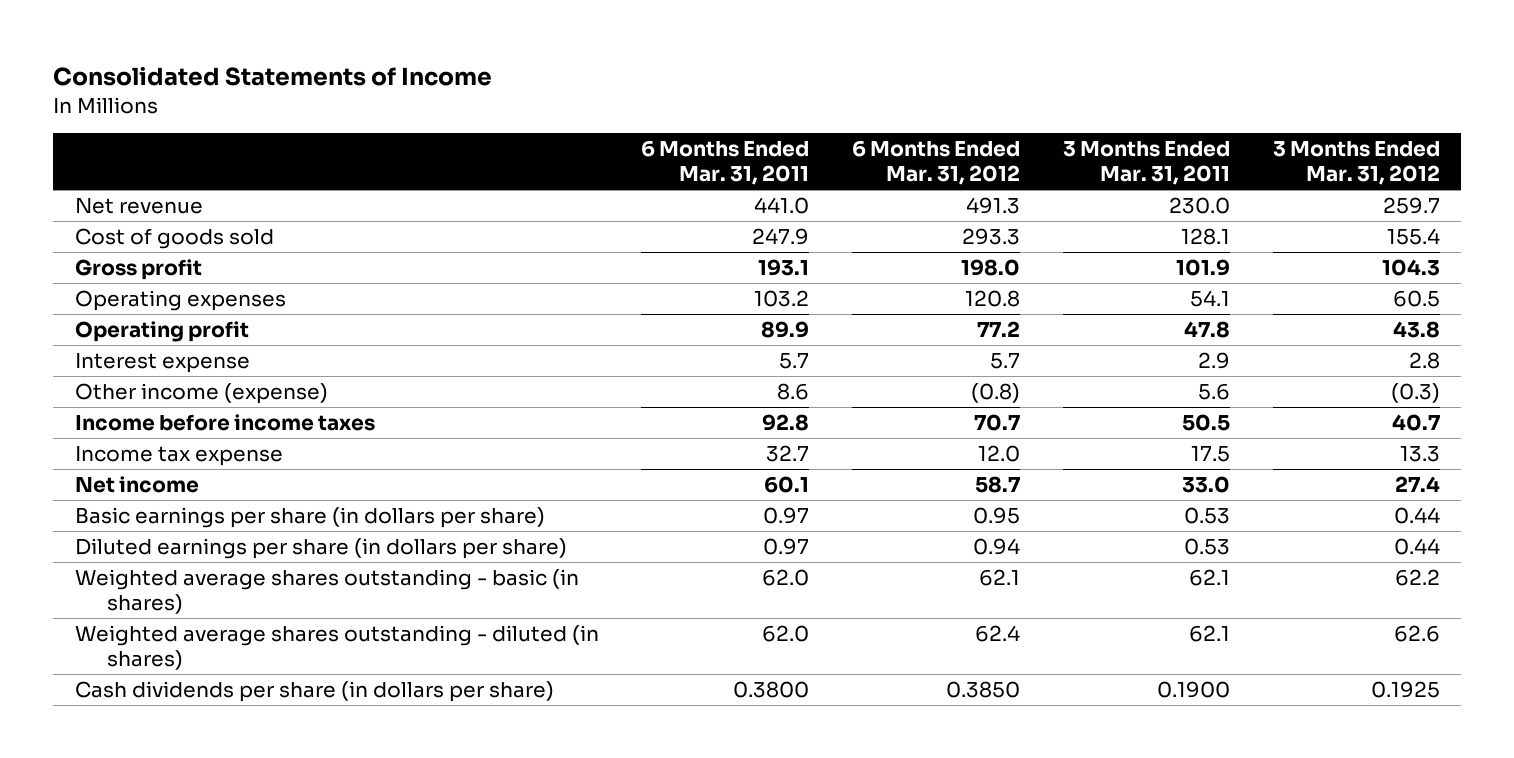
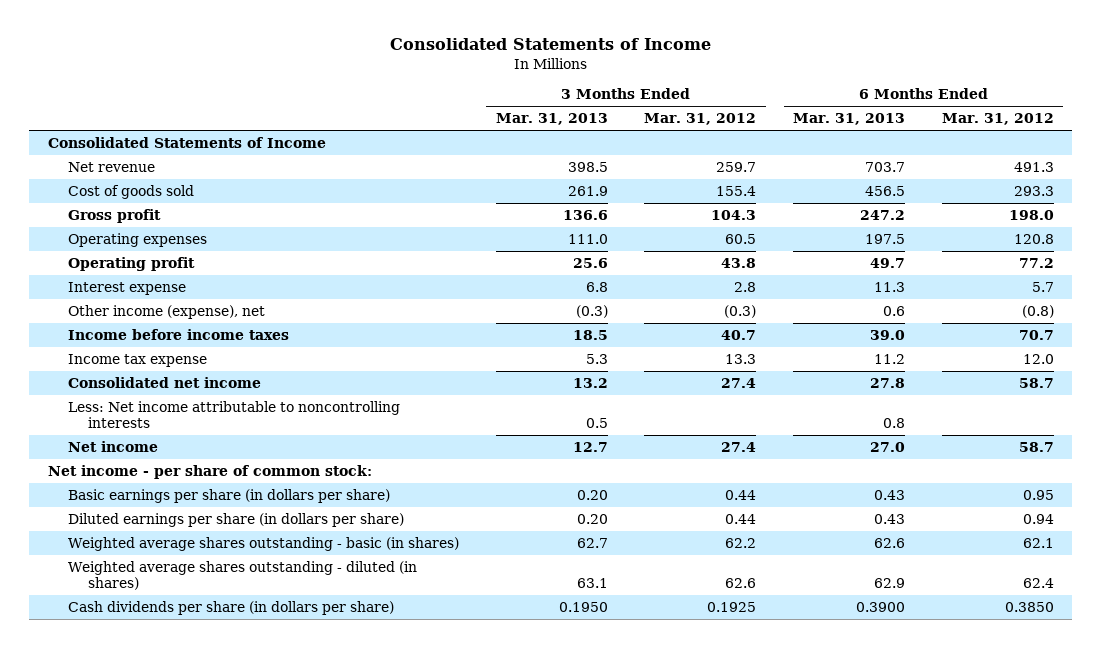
- | 6 Months Ended Mar. 31, 2011 | 6 Months Ended Mar. 31, 2012 | 3 Months Ended Mar. 31, 2011 | 3 Months Ended Mar. 31, 2012
+ | 3 Months Ended Mar. 31, 2013 | 3 Months Ended Mar. 31, 2012 | 6 Months Ended Mar. 31, 2013 | 6 Months Ended Mar. 31, 2012
+ Consolidated Statements of Income
- Other income (expense) | 8.6 | (0.8) | 5.6 | (0.3)
+ Other income (expense), net | (0.3) | (0.3) | 0.6 | (0.8)
+ Consolidated net income | 13.2 | 27.4 | 27.8 | 58.7
+ Less: Net income attributable to noncontrolling interests | 0.5 | | 0.8 |
+ Net income - per share of common stock:

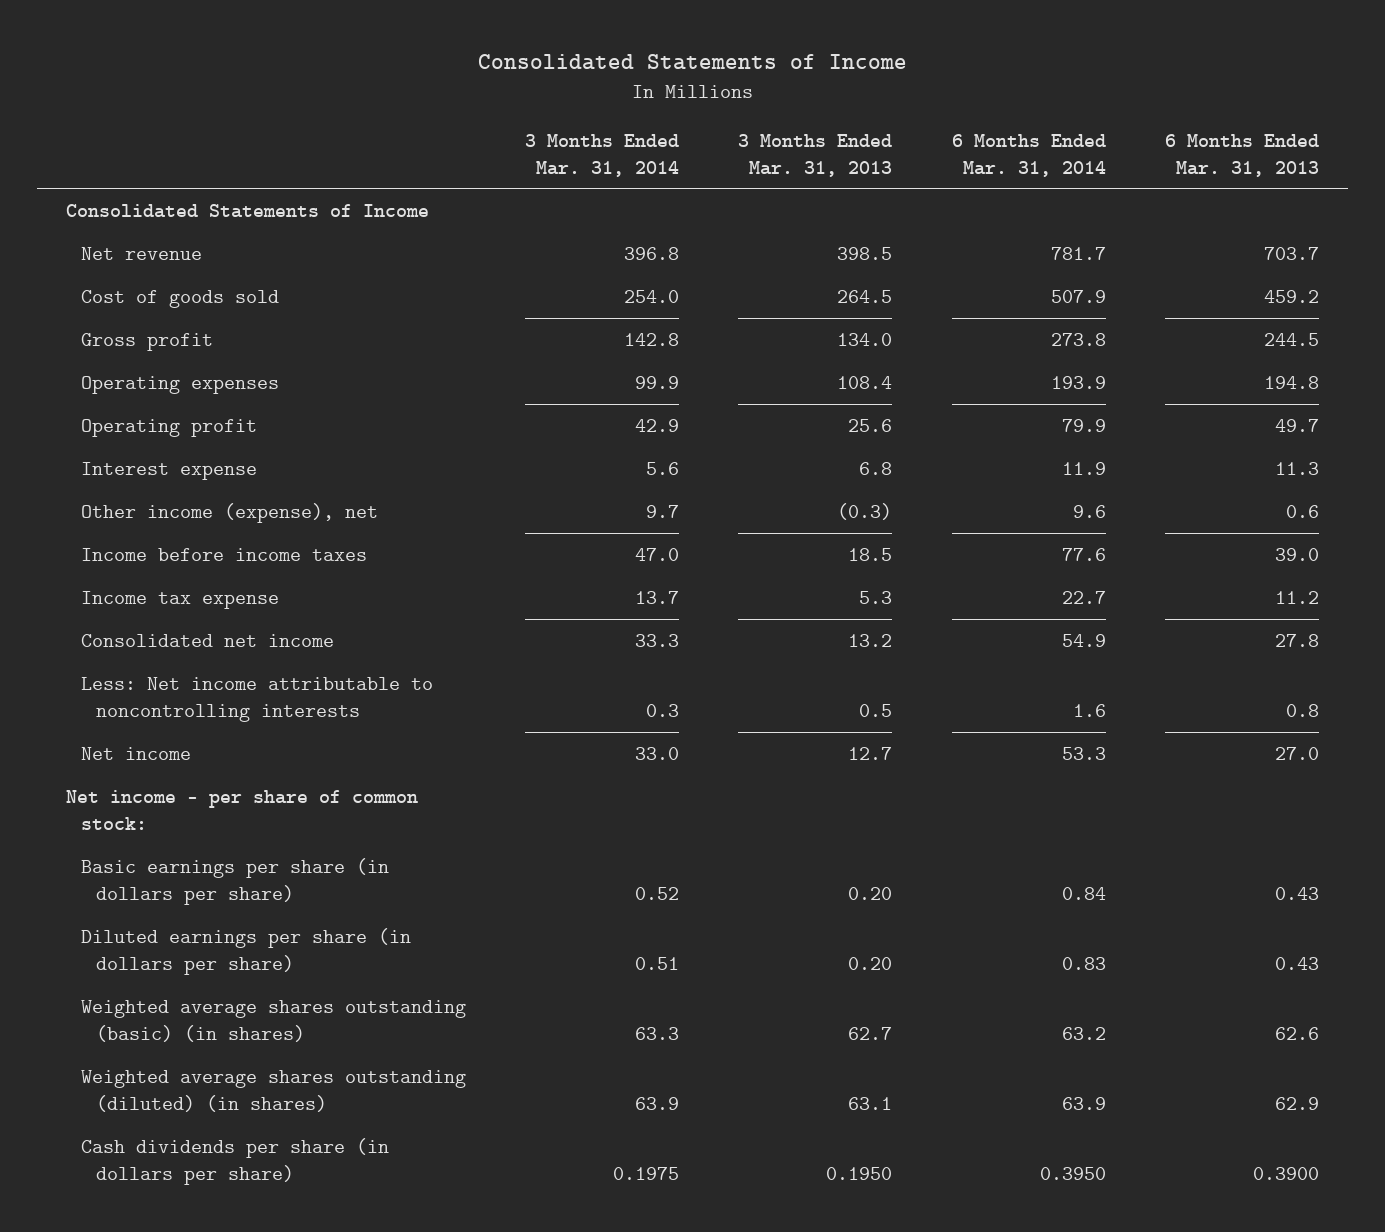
- | 3 Months Ended Mar. 31, 2013 | 3 Months Ended Mar. 31, 2012 | 6 Months Ended Mar. 31, 2013 | 6 Months Ended Mar. 31, 2012
+ | 3 Months Ended Mar. 31, 2014 | 3 Months Ended Mar. 31, 2013 | 6 Months Ended Mar. 31, 2014 | 6 Months Ended Mar. 31, 2013
- Cost of goods sold | 261.9 | 155.4 | 456.5 | 293.3
- Gross profit | 136.6 | 104.3 | 247.2 | 198.0
- Operating expenses | 111.0 | 60.5 | 197.5 | 120.8
+ Cost of goods sold | 254.0 | 264.5 | 507.9 | 459.2
+ Gross profit | 142.8 | 134.0 | 273.8 | 244.5
+ Operating expenses | 99.9 | 108.4 | 193.9 | 194.8
- Weighted average shares outstanding - basic (in shares) | 62.7 | 62.2 | 62.6 | 62.1
- Weighted average shares outstanding - diluted (in shares) | 63.1 | 62.6 | 62.9 | 62.4
+ Weighted average shares outstanding (basic) (in shares) | 63.3 | 62.7 | 63.2 | 62.6
+ Weighted average shares outstanding (diluted) (in shares) | 63.9 | 63.1 | 63.9 | 62.9

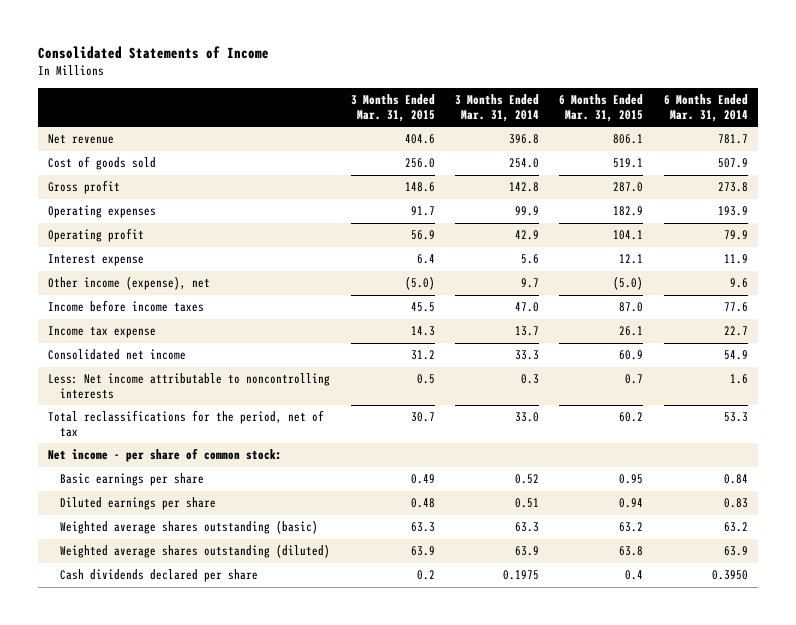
- | 3 Months Ended Mar. 31, 2014 | 3 Months Ended Mar. 31, 2013 | 6 Months Ended Mar. 31, 2014 | 6 Months Ended Mar. 31, 2013
+ | 3 Months Ended Mar. 31, 2015 | 3 Months Ended Mar. 31, 2014 | 6 Months Ended Mar. 31, 2015 | 6 Months Ended Mar. 31, 2014
- Consolidated Statements of Income
- Net income | 33.0 | 12.7 | 53.3 | 27.0
+ Total reclassifications for the period, net of tax | 30.7 | 33.0 | 60.2 | 53.3
- Basic earnings per share (in dollars per share) | 0.52 | 0.20 | 0.84 | 0.43
- Diluted earnings per share (in dollars per share) | 0.51 | 0.20 | 0.83 | 0.43
- Weighted average shares outstanding (basic) (in shares) | 63.3 | 62.7 | 63.2 | 62.6
- Weighted average shares outstanding (diluted) (in shares) | 63.9 | 63.1 | 63.9 | 62.9
- Cash dividends per share (in dollars per share) | 0.1975 | 0.1950 | 0.3950 | 0.3900
+ Basic earnings per share | 0.49 | 0.52 | 0.95 | 0.84
+ Diluted earnings per share | 0.48 | 0.51 | 0.94 | 0.83
+ Weighted average shares outstanding (basic) | 63.3 | 63.3 | 63.2 | 63.2
+ Weighted average shares outstanding (diluted) | 63.9 | 63.9 | 63.8 | 63.9
+ Cash dividends declared per share | 0.2 | 0.1975 | 0.4 | 0.3950

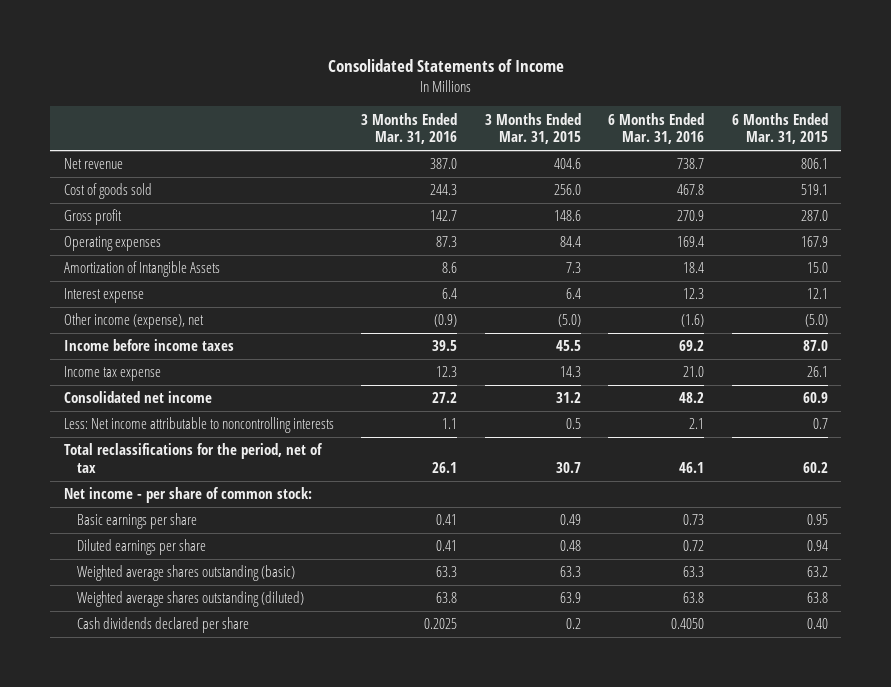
- | 3 Months Ended Mar. 31, 2015 | 3 Months Ended Mar. 31, 2014 | 6 Months Ended Mar. 31, 2015 | 6 Months Ended Mar. 31, 2014
+ | 3 Months Ended Mar. 31, 2016 | 3 Months Ended Mar. 31, 2015 | 6 Months Ended Mar. 31, 2016 | 6 Months Ended Mar. 31, 2015
- Operating expenses | 91.7 | 99.9 | 182.9 | 193.9
- Operating profit | 56.9 | 42.9 | 104.1 | 79.9
+ Operating expenses | 87.3 | 84.4 | 169.4 | 167.9
+ Amortization of Intangible Assets | 8.6 | 7.3 | 18.4 | 15.0
- Cash dividends declared per share | 0.2 | 0.1975 | 0.4 | 0.3950
+ Cash dividends declared per share | 0.2025 | 0.2 | 0.4050 | 0.40

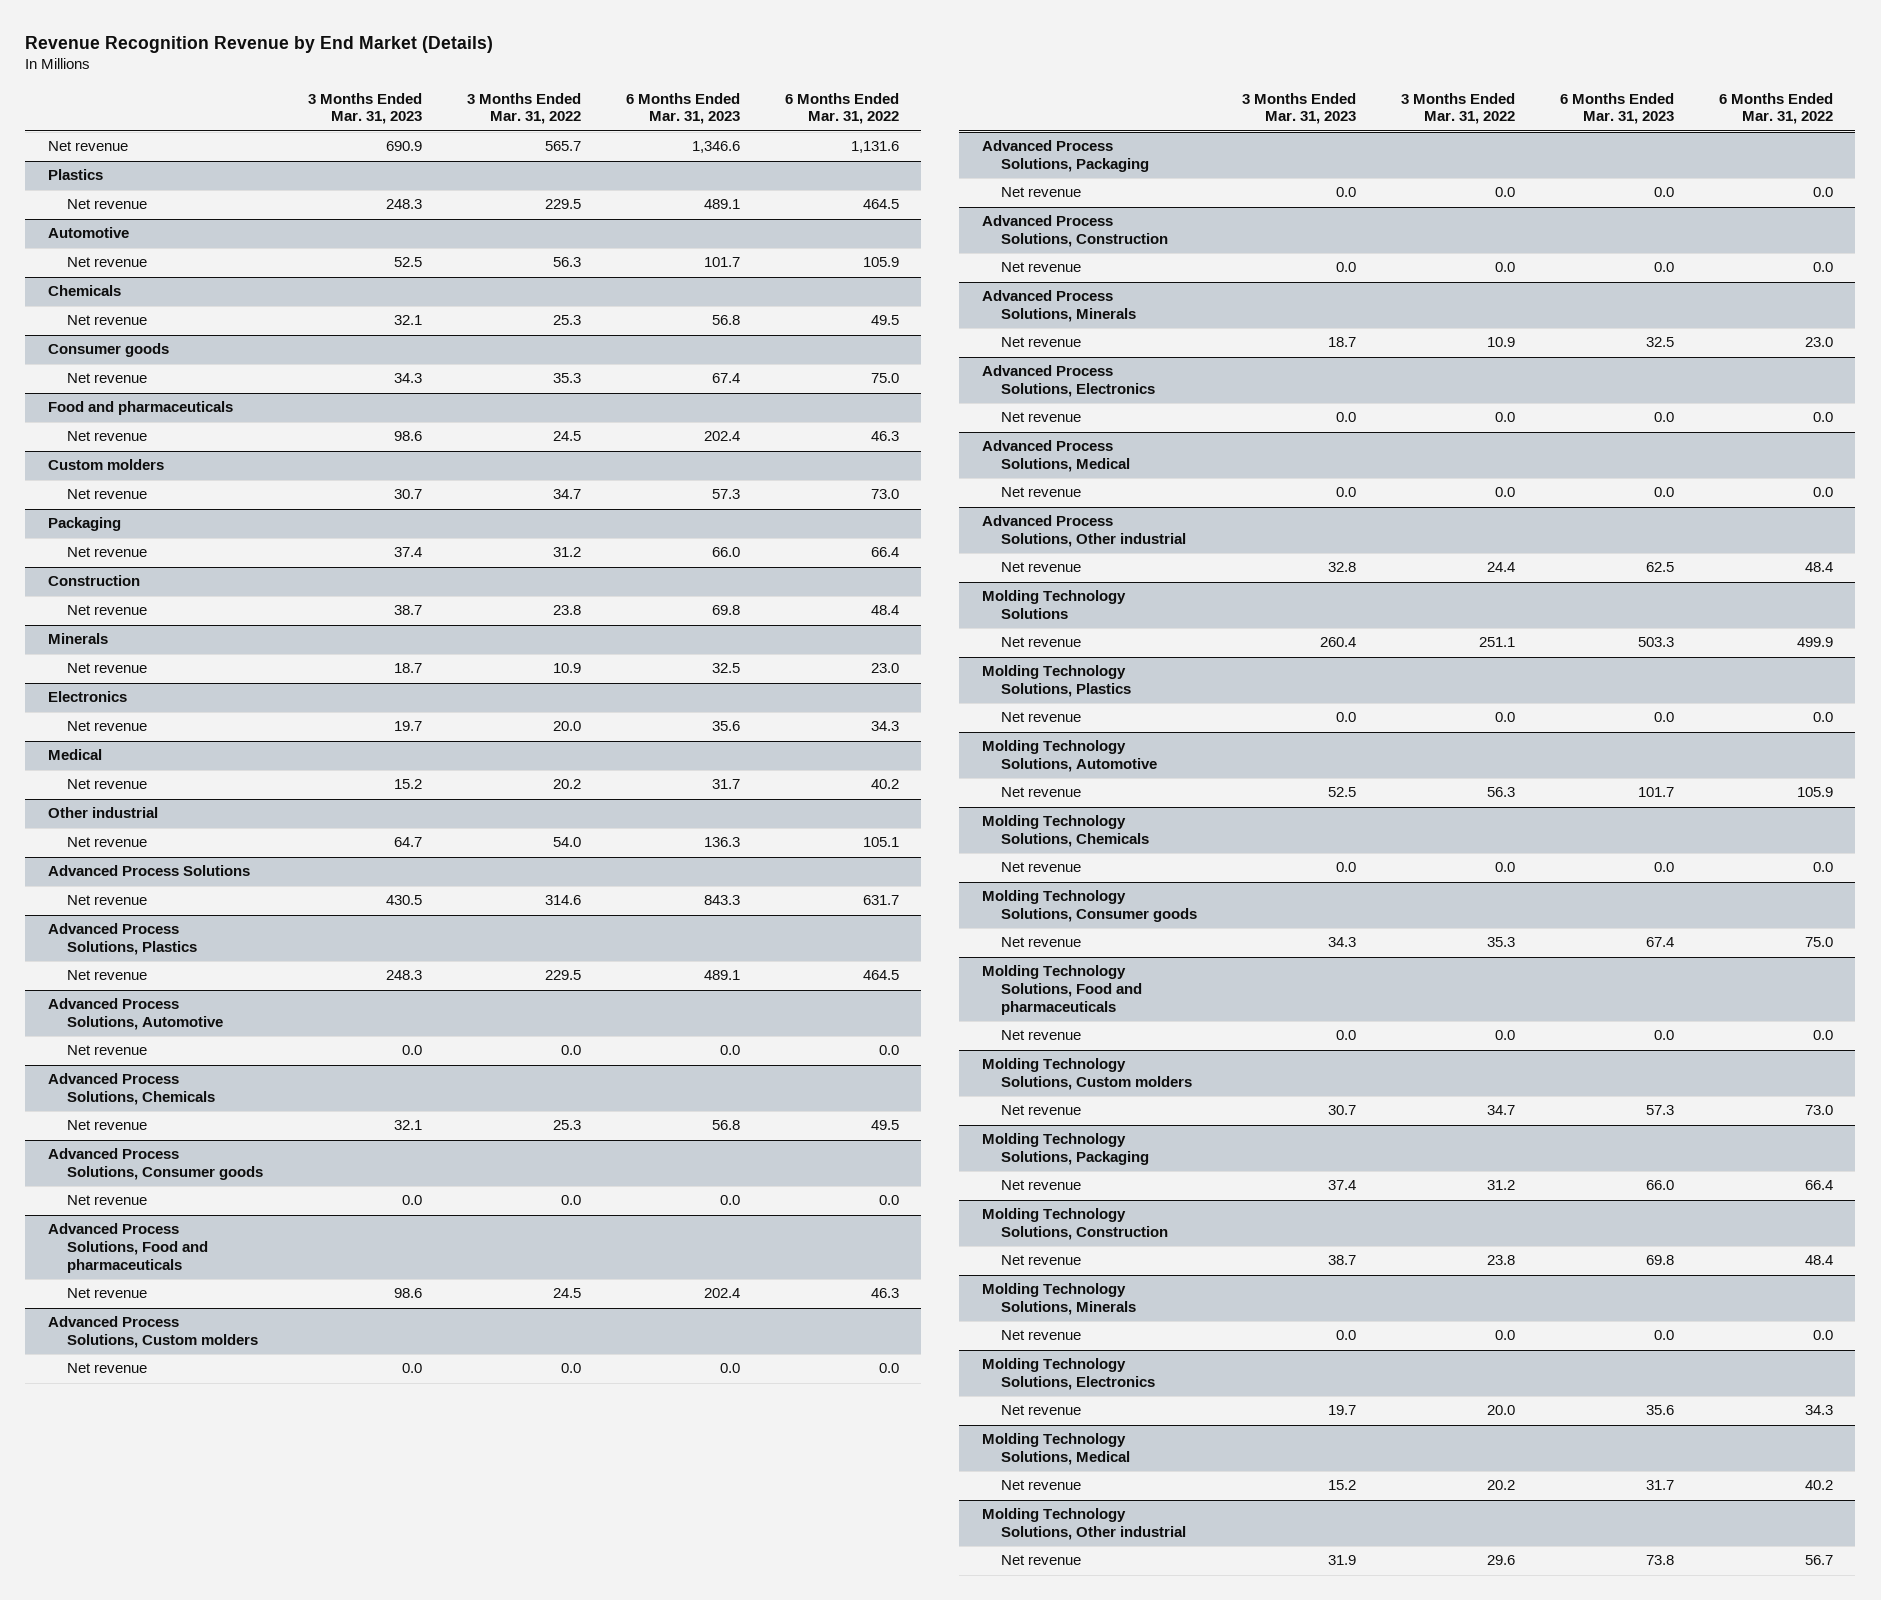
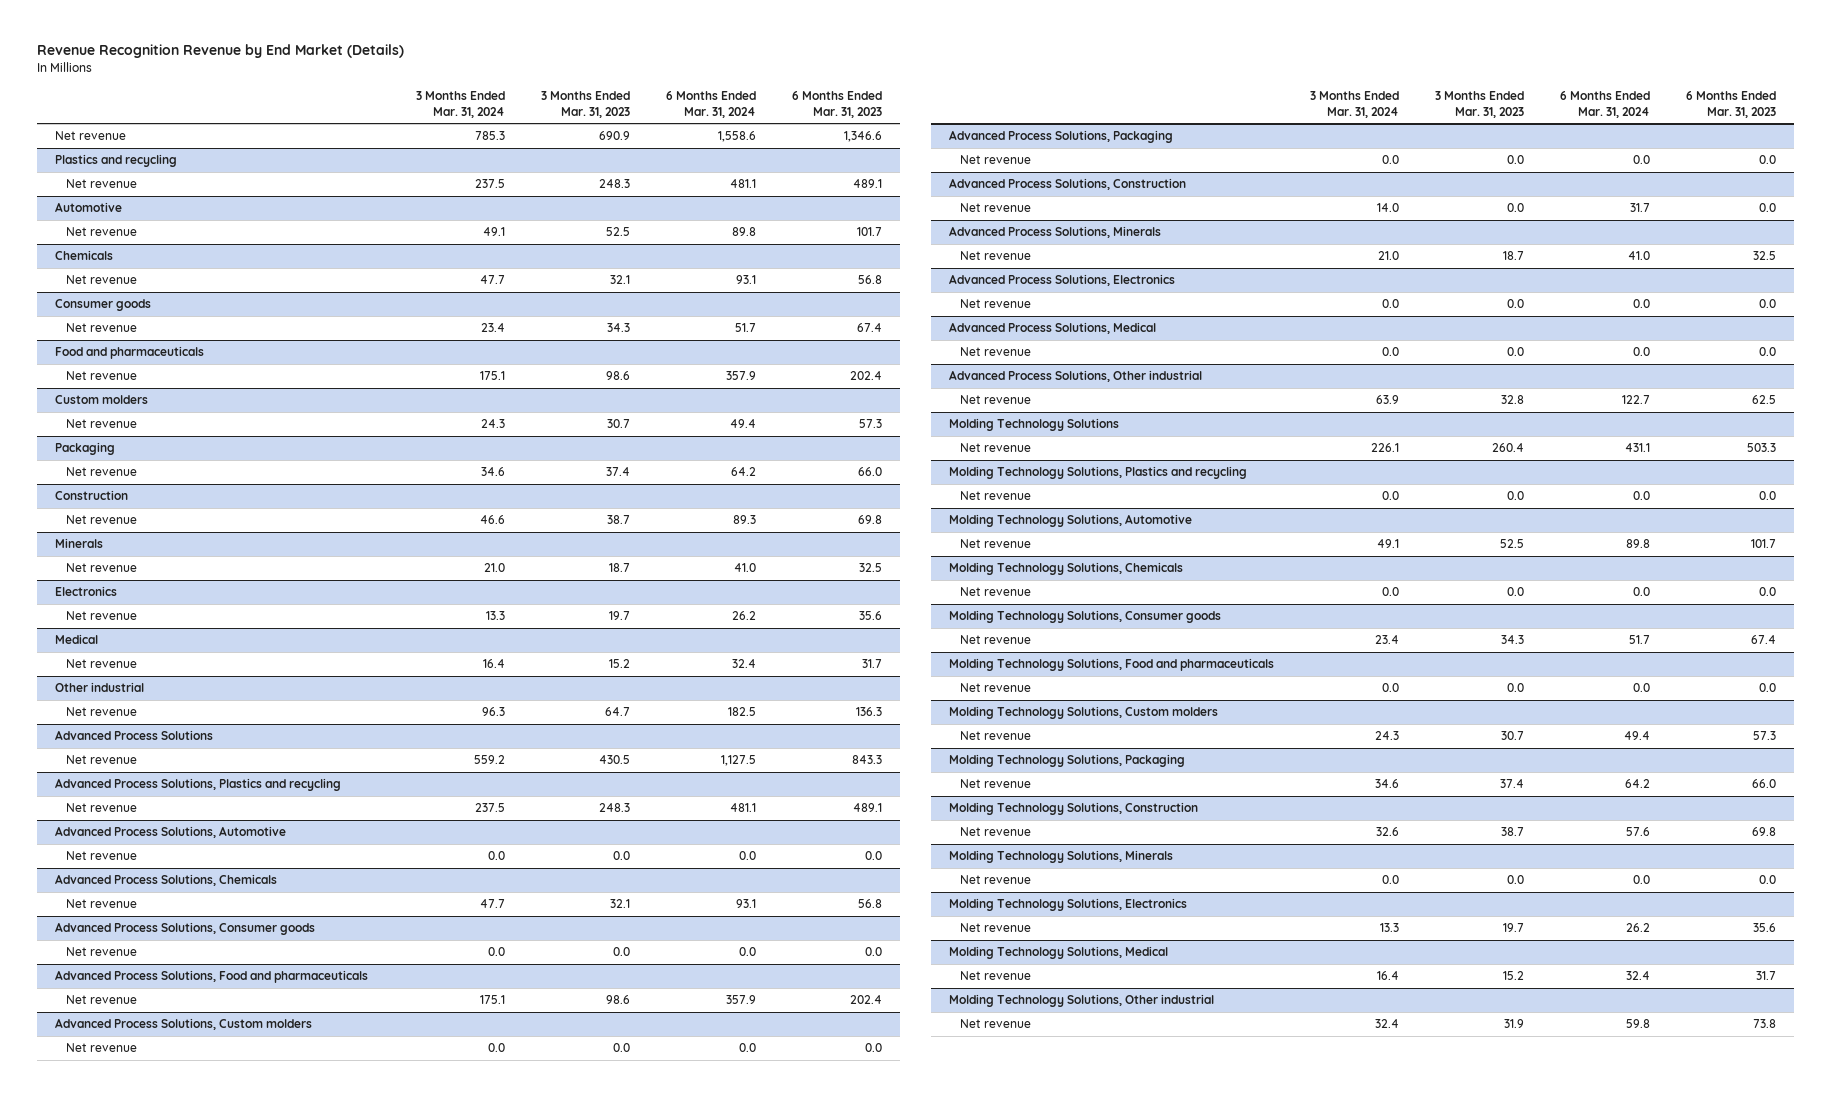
- | 3 Months Ended Mar. 31, 2023 | 3 Months Ended Mar. 31, 2022 | 6 Months Ended Mar. 31, 2023 | 6 Months Ended Mar. 31, 2022
+ | 3 Months Ended Mar. 31, 2024 | 3 Months Ended Mar. 31, 2023 | 6 Months Ended Mar. 31, 2024 | 6 Months Ended Mar. 31, 2023
- Plastics
+ Plastics and recycling
- Advanced Process Solutions, Plastics
+ Advanced Process Solutions, Plastics and recycling
- Molding Technology Solutions, Plastics
+ Molding Technology Solutions, Plastics and recycling

